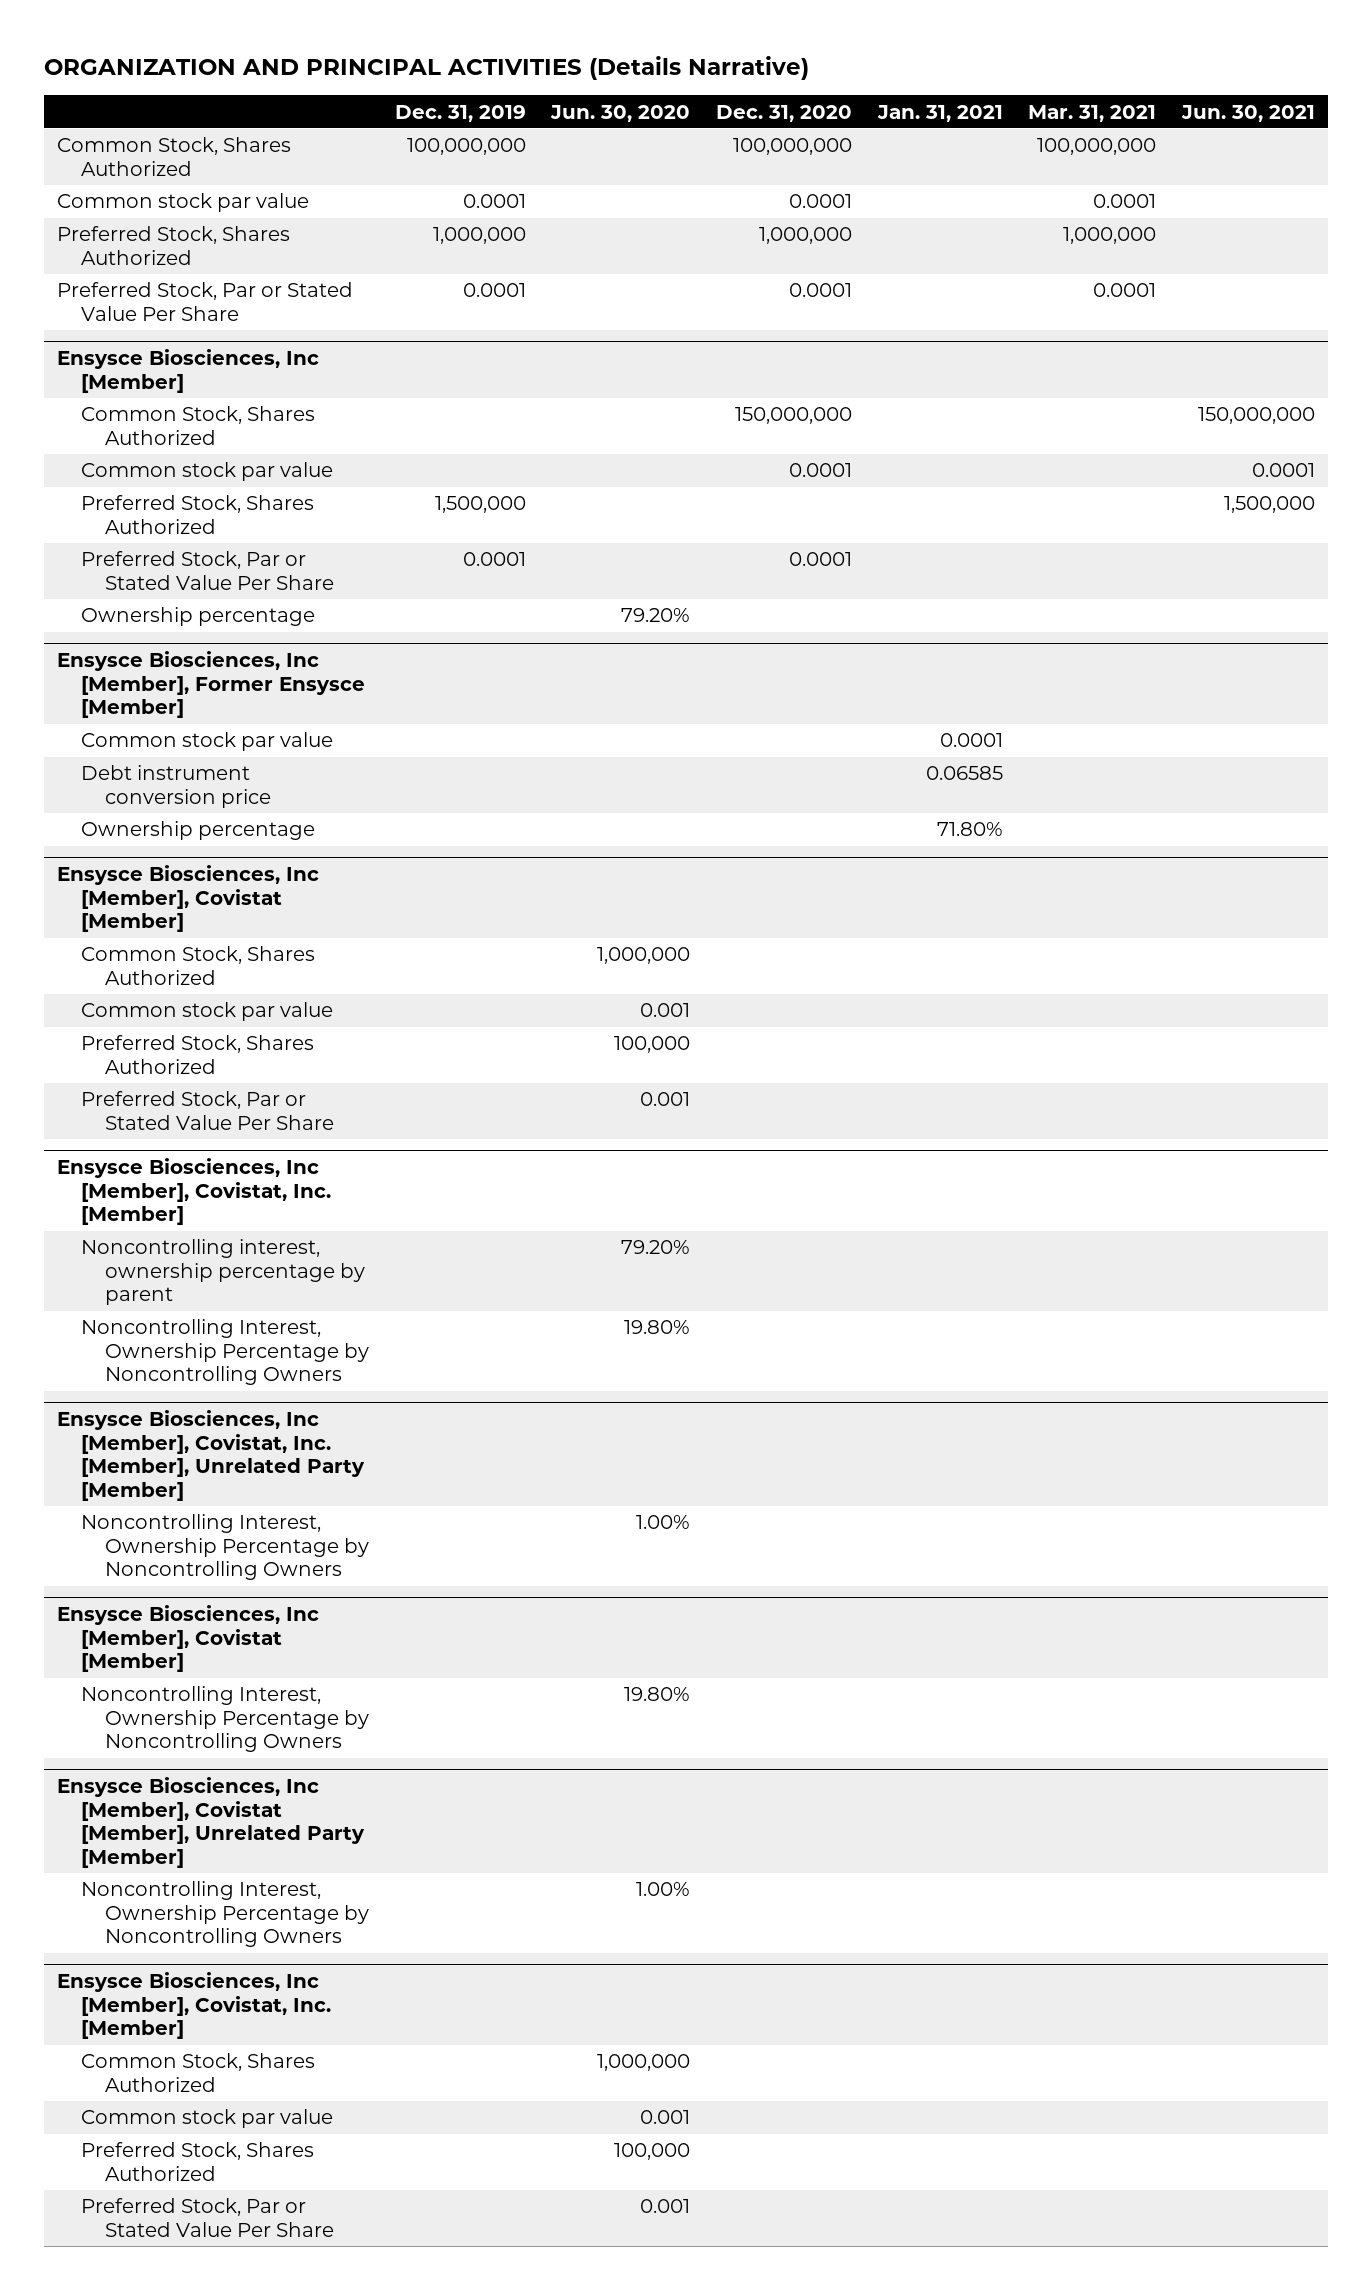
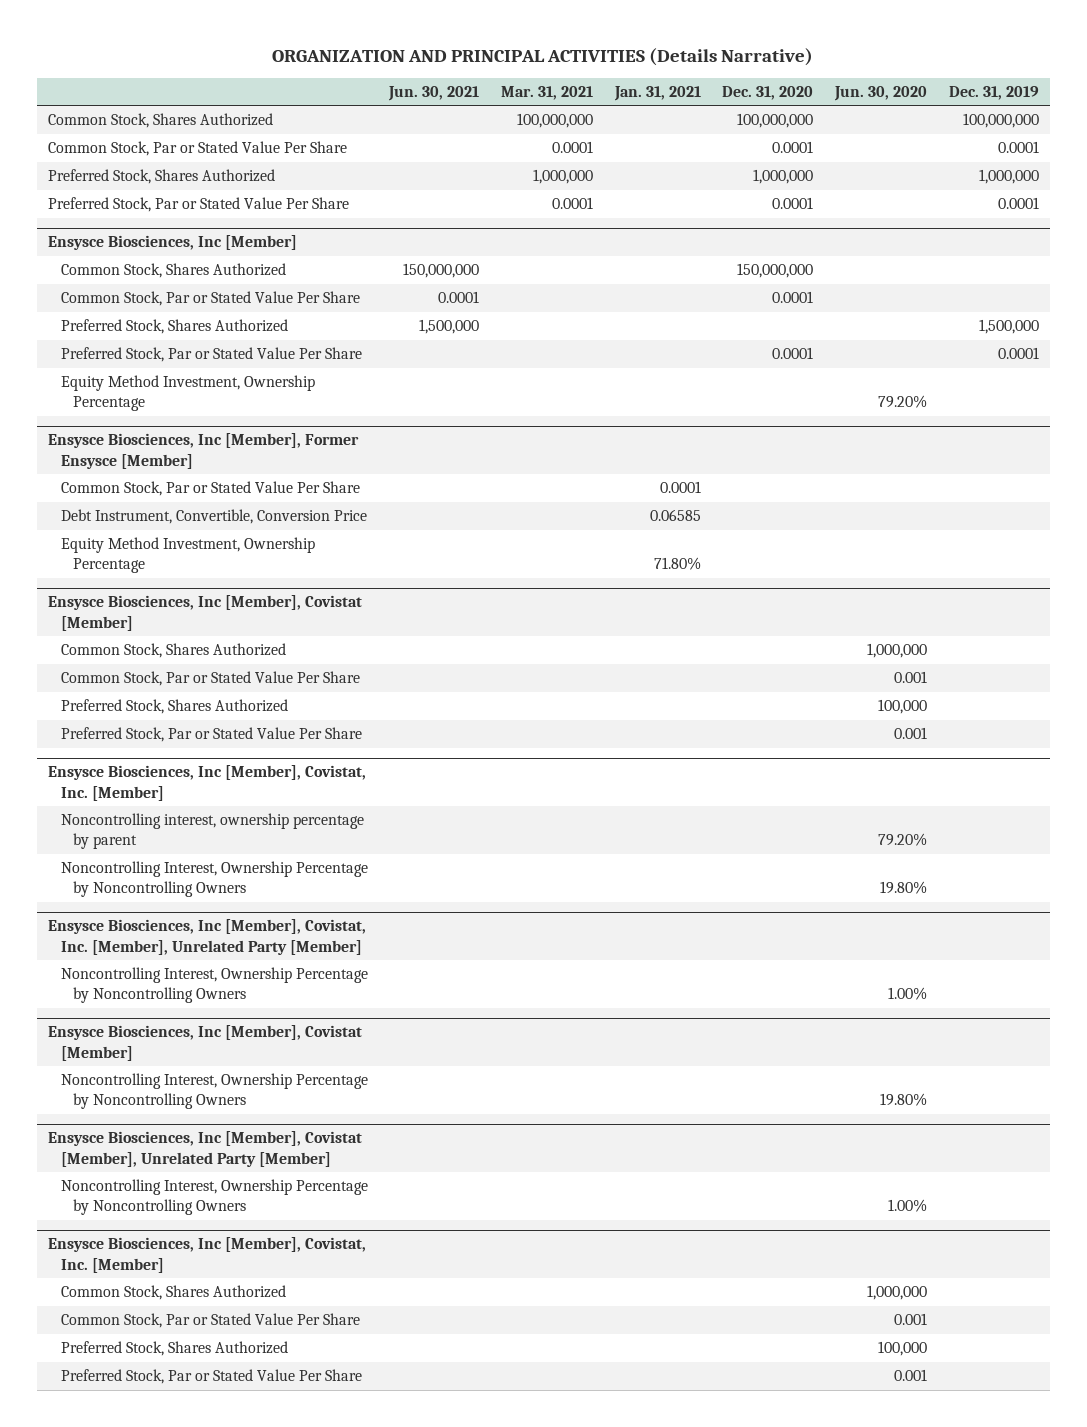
- | Dec. 31, 2019 | Jun. 30, 2020 | Dec. 31, 2020 | Jan. 31, 2021 | Mar. 31, 2021 | Jun. 30, 2021
+ | Jun. 30, 2021 | Mar. 31, 2021 | Jan. 31, 2021 | Dec. 31, 2020 | Jun. 30, 2020 | Dec. 31, 2019
- Common stock par value | 0.0001 | | 0.0001 | | 0.0001 |
+ Common Stock, Par or Stated Value Per Share | | 0.0001 | | 0.0001 | | 0.0001
@ Ensysce Biosciences, Inc [Member]
- Common stock par value | | | 0.0001 | | | 0.0001
+ Common Stock, Par or Stated Value Per Share | 0.0001 | | | 0.0001 | |
- Ownership percentage | | 79.20% | | | |
+ Equity Method Investment, Ownership Percentage | | | | | 79.20% |
@ Ensysce Biosciences, Inc [Member], Former Ensysce [Member]
- Common stock par value | | | | 0.0001 | |
- Debt instrument conversion price | | | | 0.06585 | |
- Ownership percentage | | | | 71.80% | |
+ Common Stock, Par or Stated Value Per Share | | | 0.0001 | | |
+ Debt Instrument, Convertible, Conversion Price | | | 0.06585 | | |
+ Equity Method Investment, Ownership Percentage | | | 71.80% | | |
@ Ensysce Biosciences, Inc [Member], Covistat [Member]
- Common stock par value | | 0.001 | | | |
+ Common Stock, Par or Stated Value Per Share | | | | | 0.001 |
@ Ensysce Biosciences, Inc [Member], Covistat, Inc. [Member]
- Common stock par value | | 0.001 | | | |
+ Common Stock, Par or Stated Value Per Share | | | | | 0.001 |

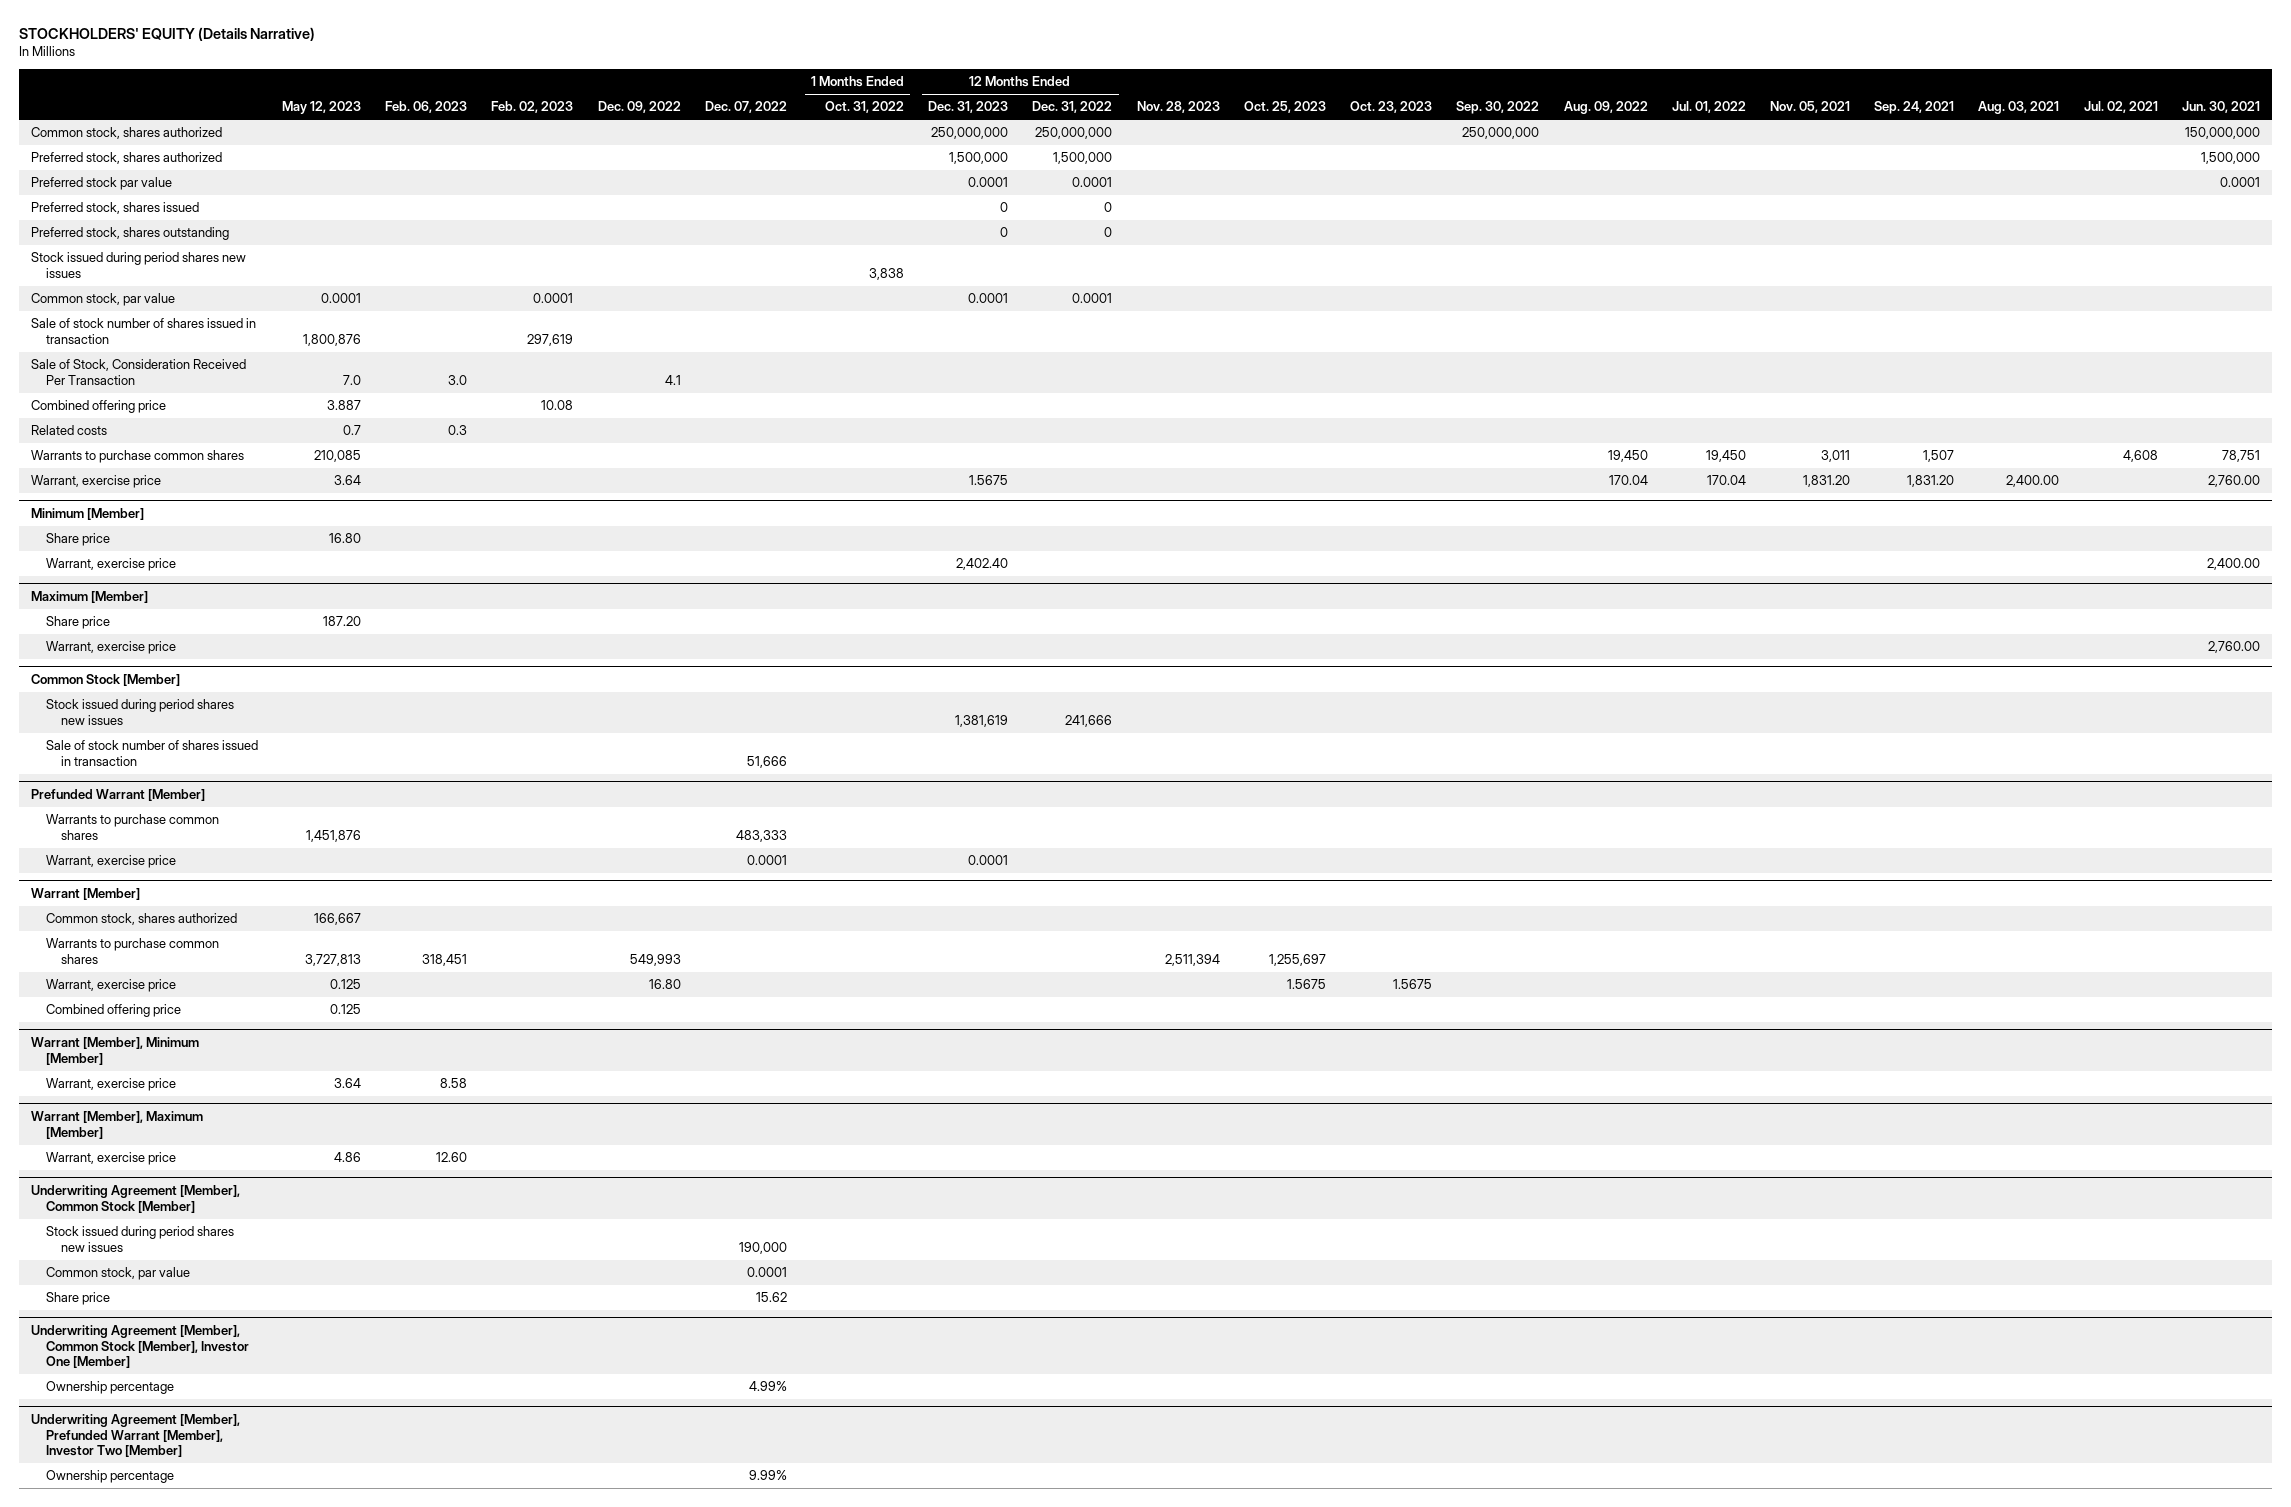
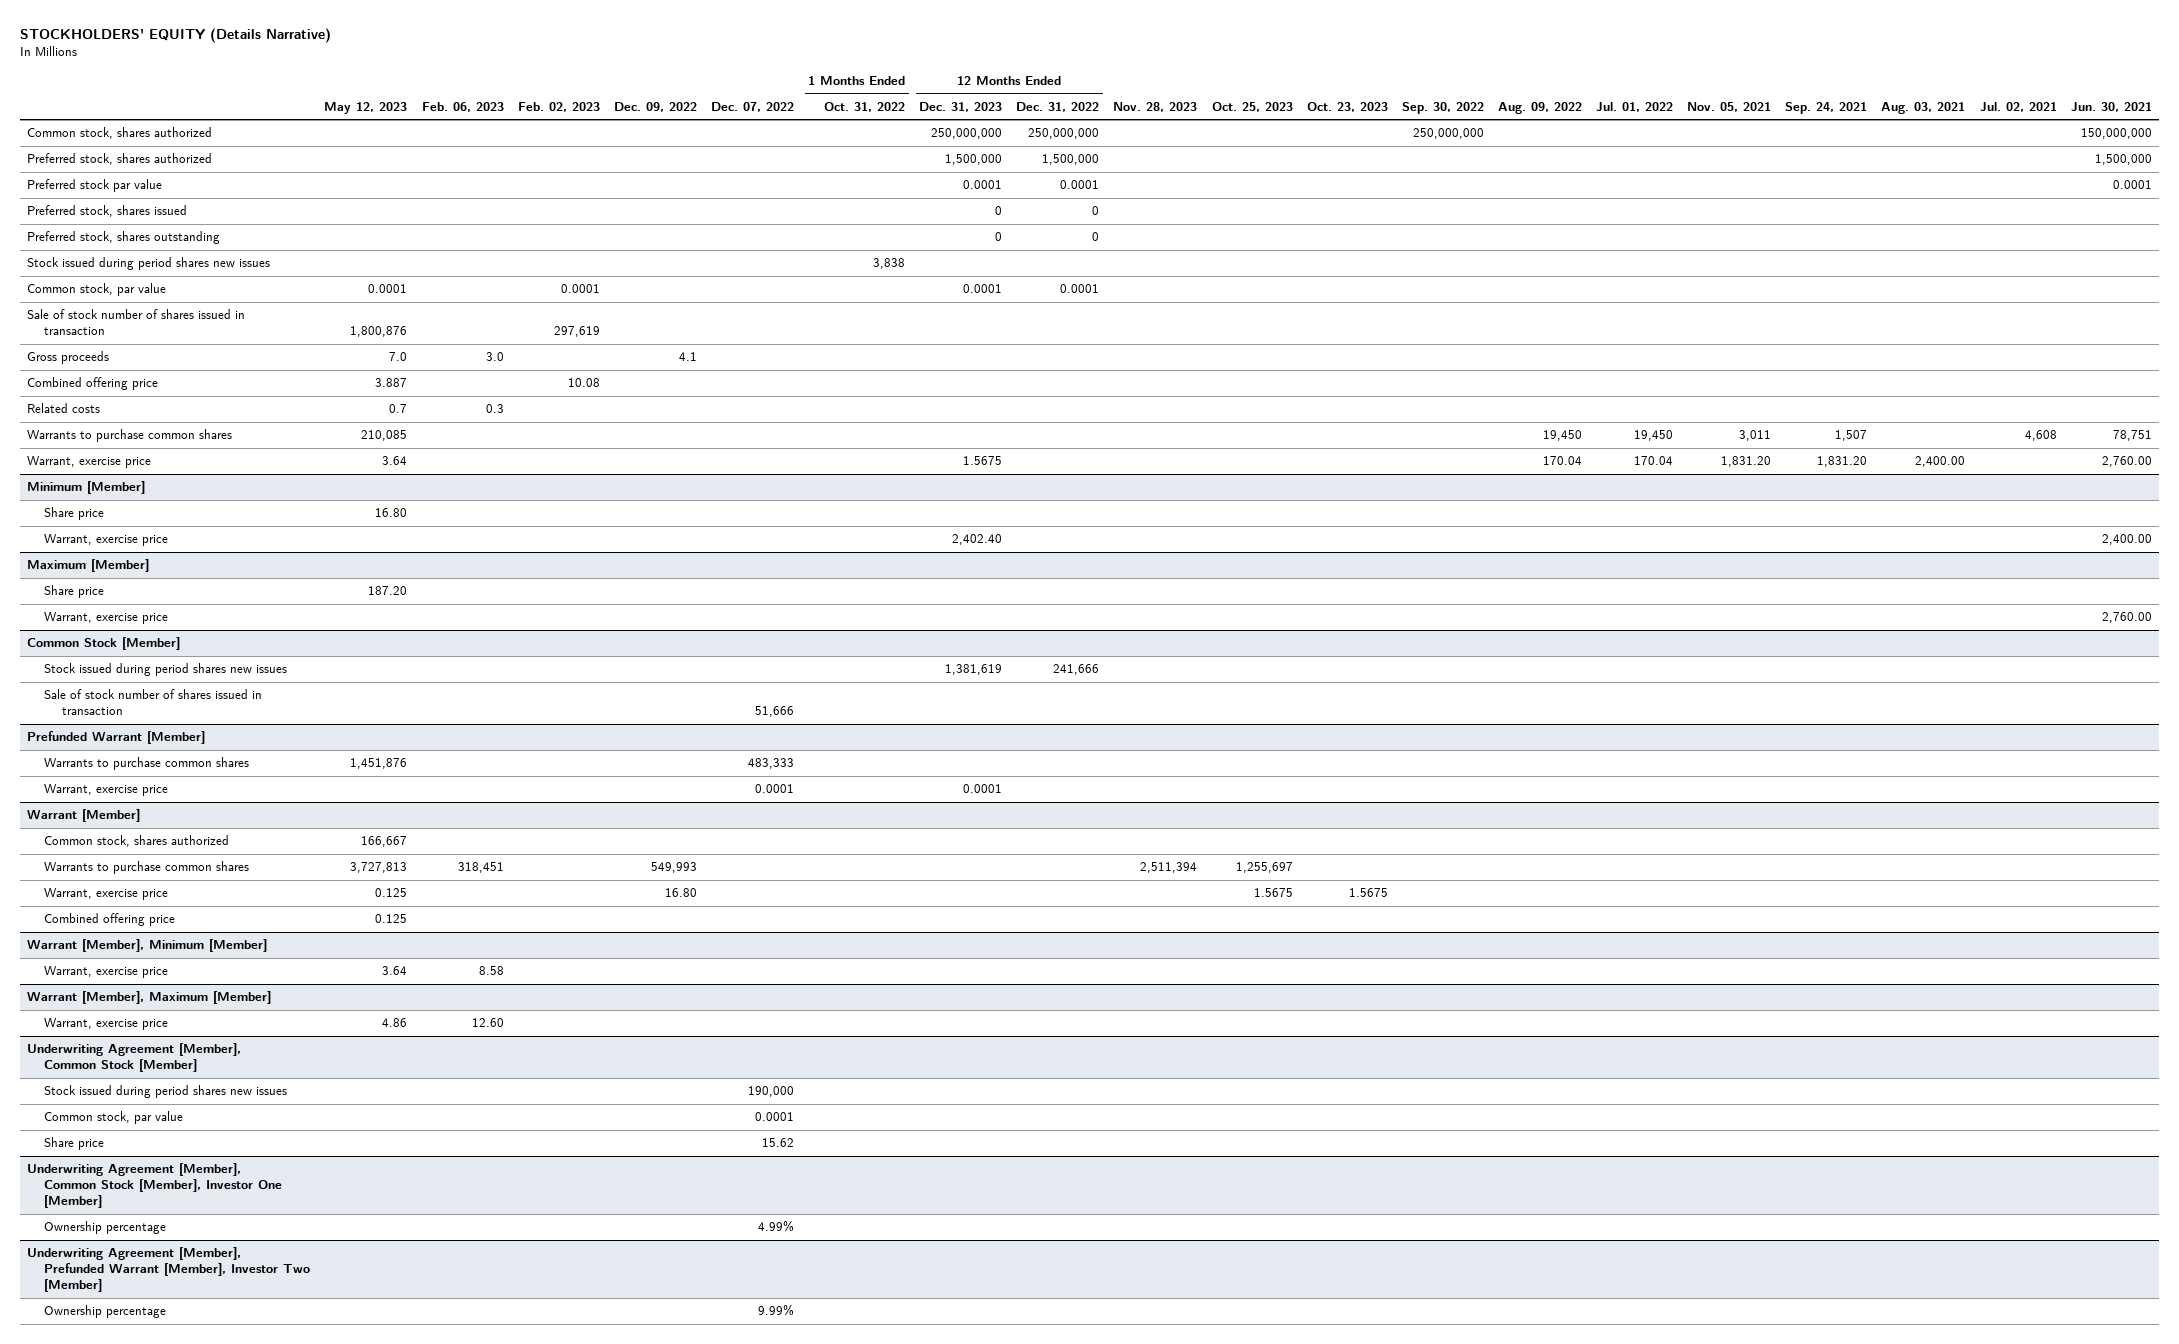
- Sale of Stock, Consideration Received Per Transaction | 7.0 | 3.0 | | 4.1 | | | | | | | | | | | | | | |
+ Gross proceeds | 7.0 | 3.0 | | 4.1 | | | | | | | | | | | | | | |

